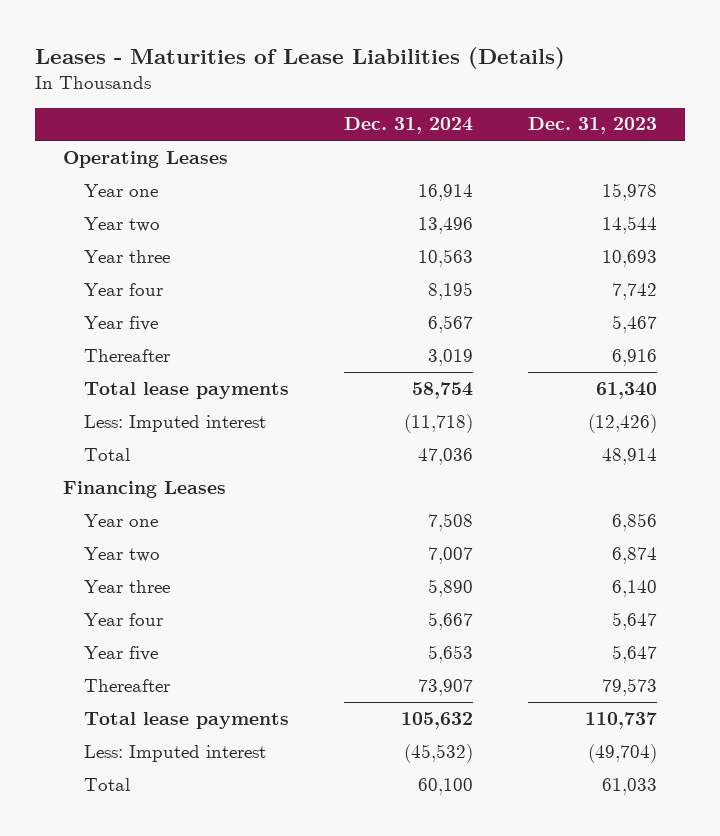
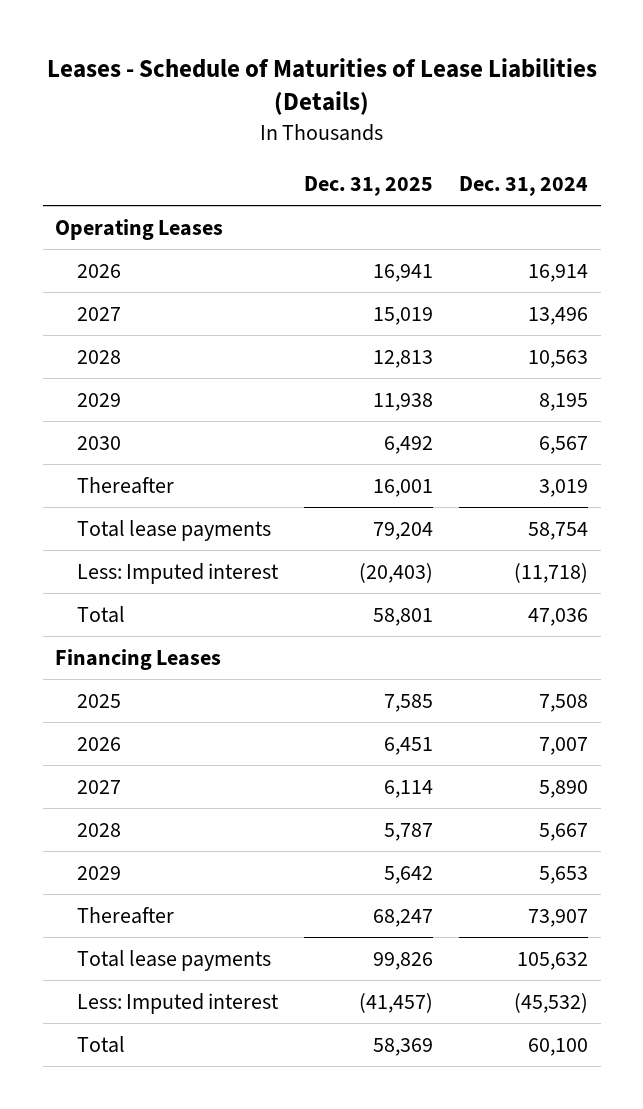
- Leases - Maturities of Lease Liabilities (Details)
+ Leases - Schedule of Maturities of Lease Liabilities (Details)
- | Dec. 31, 2024 | Dec. 31, 2023
+ | Dec. 31, 2025 | Dec. 31, 2024
- Year one | 16,914 | 15,978
- Year two | 13,496 | 14,544
- Year three | 10,563 | 10,693
- Year four | 8,195 | 7,742
- Year five | 6,567 | 5,467
+ 2026 | 16,941 | 16,914
+ 2027 | 15,019 | 13,496
+ 2028 | 12,813 | 10,563
+ 2029 | 11,938 | 8,195
+ 2030 | 6,492 | 6,567
- Year one | 7,508 | 6,856
- Year two | 7,007 | 6,874
- Year three | 5,890 | 6,140
- Year four | 5,667 | 5,647
- Year five | 5,653 | 5,647
+ 2025 | 7,585 | 7,508
+ 2026 | 6,451 | 7,007
+ 2027 | 6,114 | 5,890
+ 2028 | 5,787 | 5,667
+ 2029 | 5,642 | 5,653

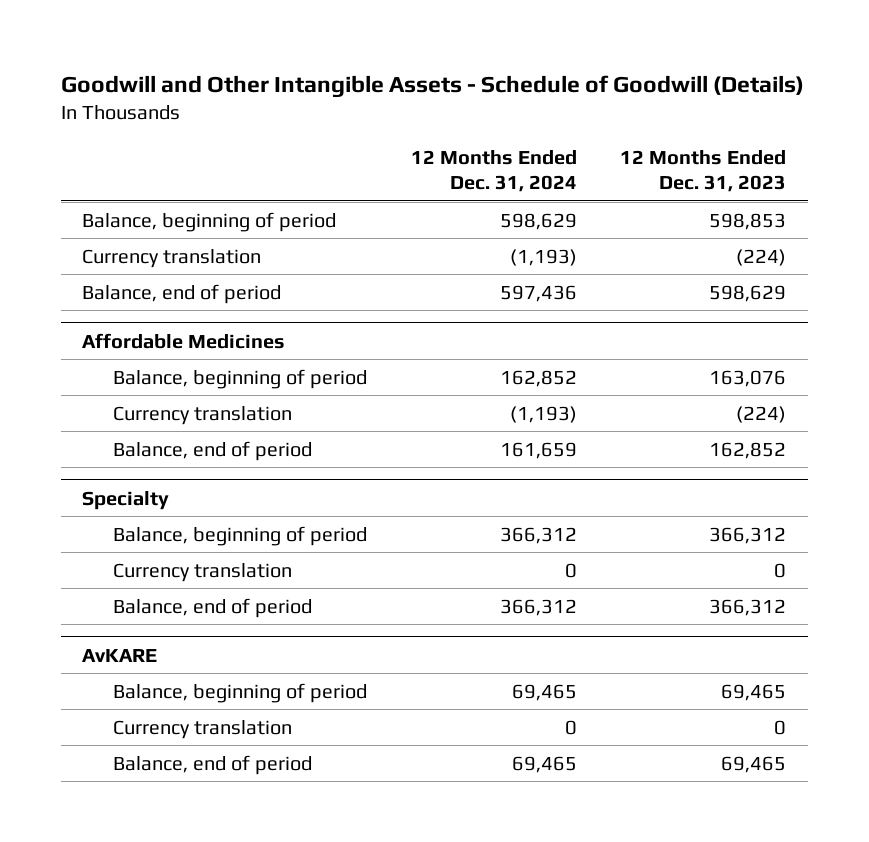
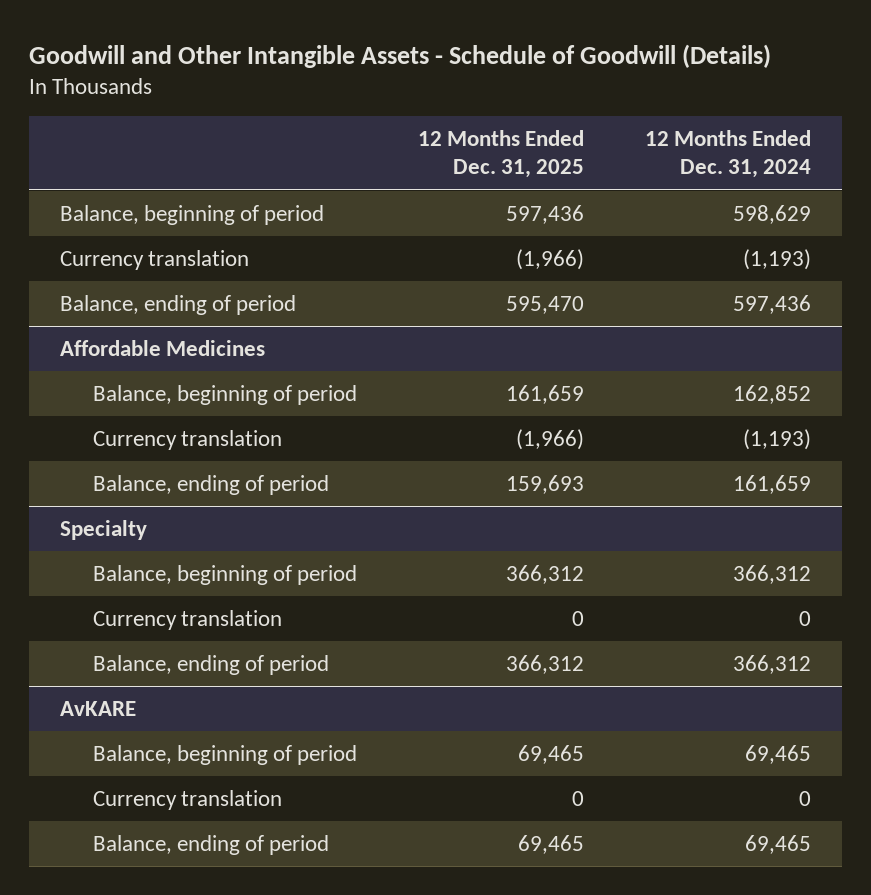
- | 12 Months Ended Dec. 31, 2024 | 12 Months Ended Dec. 31, 2023
+ | 12 Months Ended Dec. 31, 2025 | 12 Months Ended Dec. 31, 2024
- Balance, end of period | 597,436 | 598,629
+ Balance, ending of period | 595,470 | 597,436
@ Affordable Medicines
- Balance, end of period | 161,659 | 162,852
+ Balance, ending of period | 159,693 | 161,659
@ Specialty
- Balance, end of period | 366,312 | 366,312
+ Balance, ending of period | 366,312 | 366,312
@ AvKARE
- Balance, end of period | 69,465 | 69,465
+ Balance, ending of period | 69,465 | 69,465

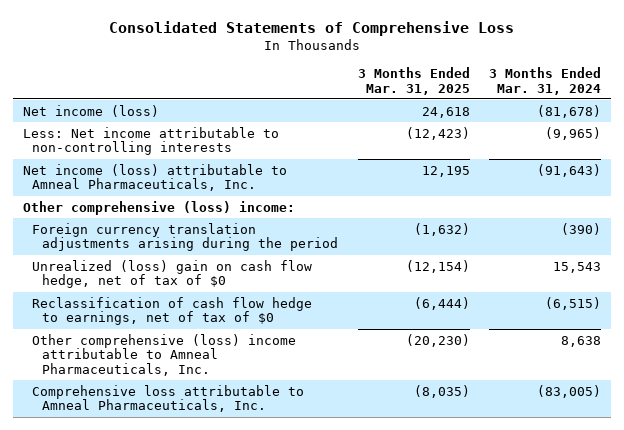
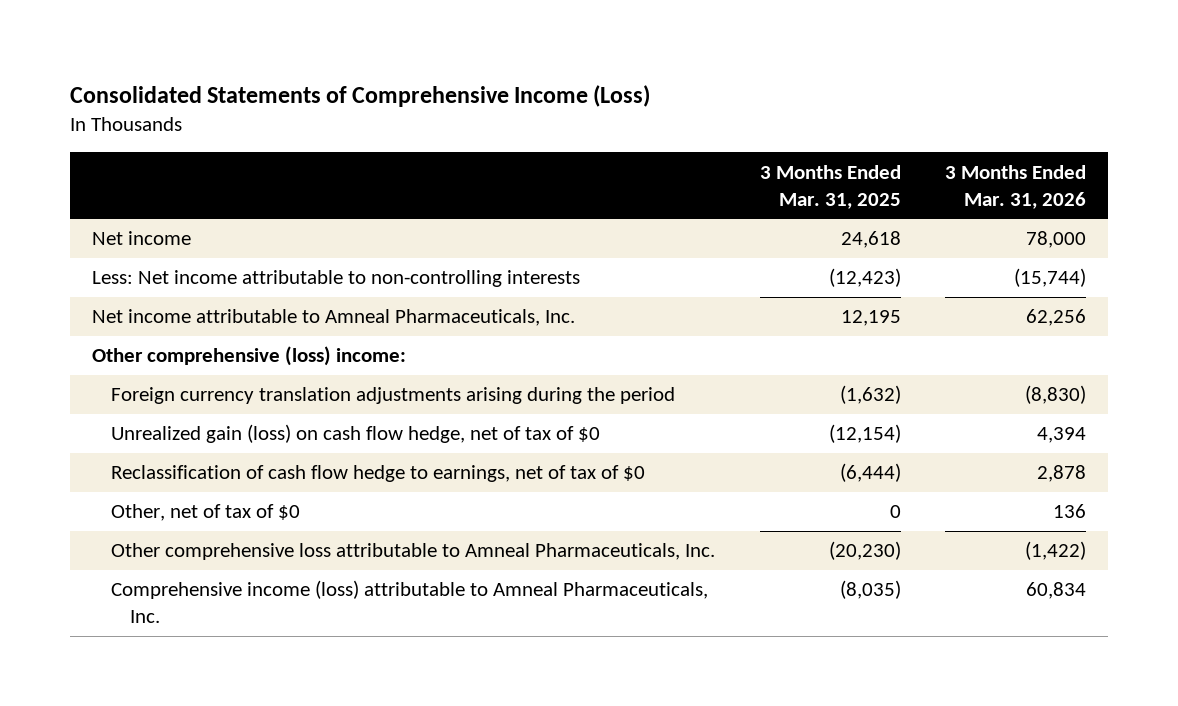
- Consolidated Statements of Comprehensive Loss
+ Consolidated Statements of Comprehensive Income (Loss)
- | 3 Months Ended Mar. 31, 2025 | 3 Months Ended Mar. 31, 2024
+ | 3 Months Ended Mar. 31, 2025 | 3 Months Ended Mar. 31, 2026
- Net income (loss) | 24,618 | (81,678)
+ Net income | 24,618 | 78,000
- Net income (loss) attributable to Amneal Pharmaceuticals, Inc. | 12,195 | (91,643)
+ Net income attributable to Amneal Pharmaceuticals, Inc. | 12,195 | 62,256
- Unrealized (loss) gain on cash flow hedge, net of tax of $0 | (12,154) | 15,543
+ Unrealized gain (loss) on cash flow hedge, net of tax of $0 | (12,154) | 4,394
- Other comprehensive (loss) income attributable to Amneal Pharmaceuticals, Inc. | (20,230) | 8,638
- Comprehensive loss attributable to Amneal Pharmaceuticals, Inc. | (8,035) | (83,005)
+ Other, net of tax of $0 | 0 | 136
+ Other comprehensive loss attributable to Amneal Pharmaceuticals, Inc. | (20,230) | (1,422)
+ Comprehensive income (loss) attributable to Amneal Pharmaceuticals, Inc. | (8,035) | 60,834

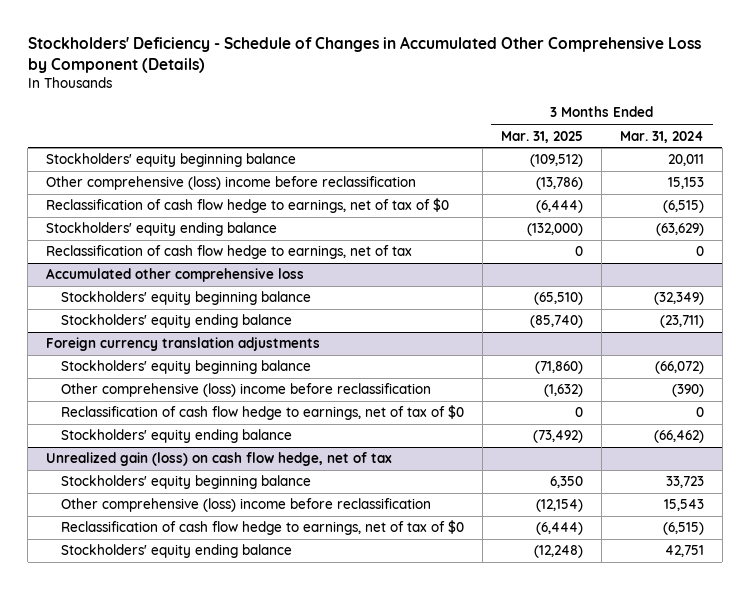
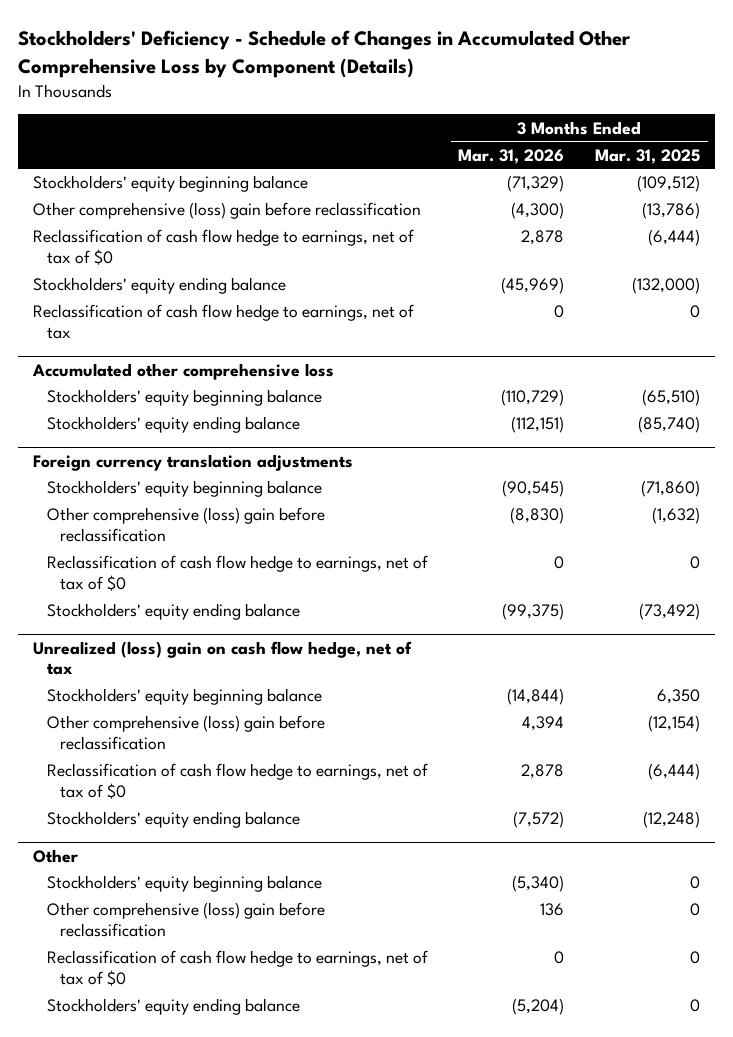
- | 3 Months Ended Mar. 31, 2025 | 3 Months Ended Mar. 31, 2024
+ | 3 Months Ended Mar. 31, 2026 | 3 Months Ended Mar. 31, 2025
- Other comprehensive (loss) income before reclassification | (13,786) | 15,153
+ Other comprehensive (loss) gain before reclassification | (4,300) | (13,786)
@ Foreign currency translation adjustments
- Other comprehensive (loss) income before reclassification | (1,632) | (390)
+ Other comprehensive (loss) gain before reclassification | (8,830) | (1,632)
- Unrealized gain (loss) on cash flow hedge, net of tax
+ Unrealized (loss) gain on cash flow hedge, net of tax
- Other comprehensive (loss) income before reclassification | (12,154) | 15,543
+ Other comprehensive (loss) gain before reclassification | 4,394 | (12,154)
+ Other
+ Stockholders' equity beginning balance | (5,340) | 0
+ Other comprehensive (loss) gain before reclassification | 136 | 0
+ Reclassification of cash flow hedge to earnings, net of tax of $0 | 0 | 0
+ Stockholders' equity ending balance | (5,204) | 0

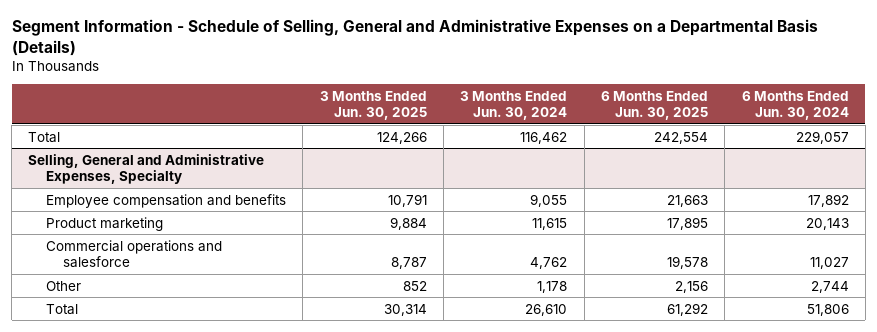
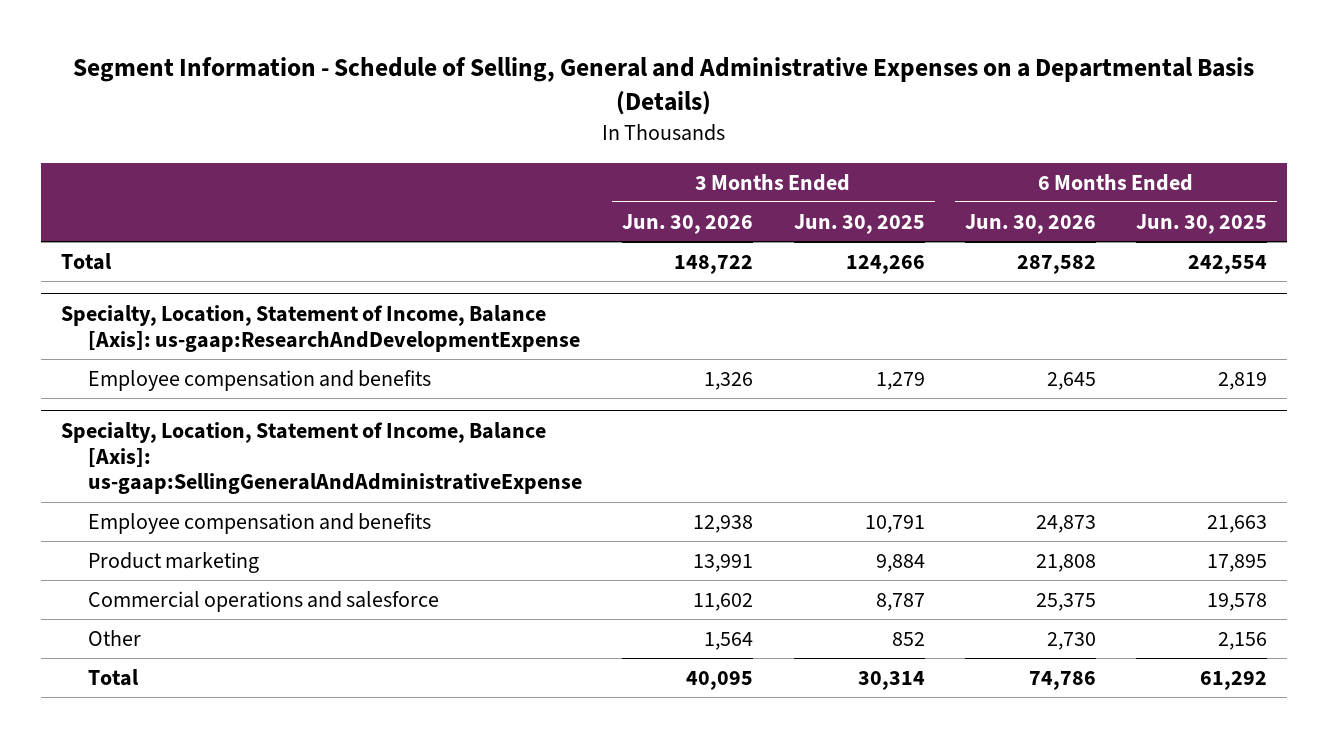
- | 3 Months Ended Jun. 30, 2025 | 3 Months Ended Jun. 30, 2024 | 6 Months Ended Jun. 30, 2025 | 6 Months Ended Jun. 30, 2024
+ | 3 Months Ended Jun. 30, 2026 | 3 Months Ended Jun. 30, 2025 | 6 Months Ended Jun. 30, 2026 | 6 Months Ended Jun. 30, 2025
- Selling, General and Administrative Expenses, Specialty
+ Specialty, Location, Statement of Income, Balance [Axis]: us-gaap:ResearchAndDevelopmentExpense
+ Employee compensation and benefits | 1,326 | 1,279 | 2,645 | 2,819
+ Specialty, Location, Statement of Income, Balance [Axis]: us-gaap:SellingGeneralAndAdministrativeExpense

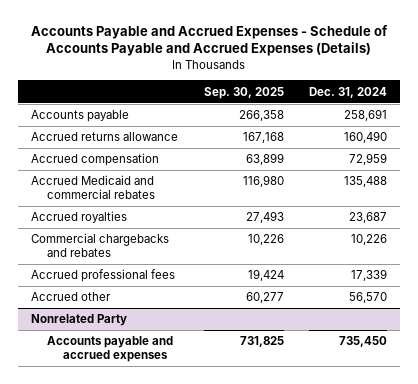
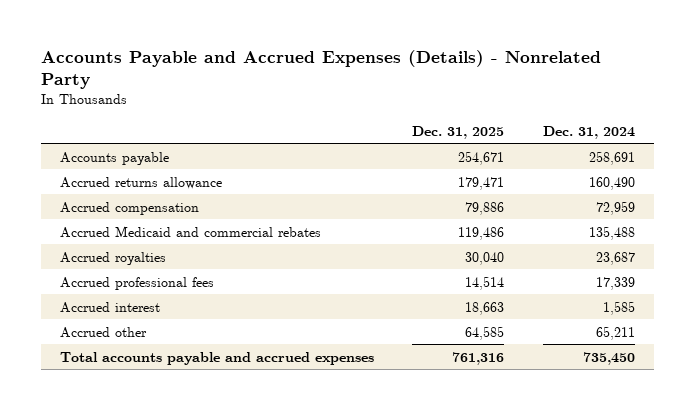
- Accounts Payable and Accrued Expenses - Schedule of Accounts Payable and Accrued Expenses (Details)
+ Accounts Payable and Accrued Expenses (Details) - Nonrelated Party
- | Sep. 30, 2025 | Dec. 31, 2024
+ | Dec. 31, 2025 | Dec. 31, 2024
- Commercial chargebacks and rebates | 10,226 | 10,226
- Accrued other | 60,277 | 56,570
- Nonrelated Party
- Accounts payable and accrued expenses | 731,825 | 735,450
+ Accrued interest | 18,663 | 1,585
+ Accrued other | 64,585 | 65,211
+ Total accounts payable and accrued expenses | 761,316 | 735,450

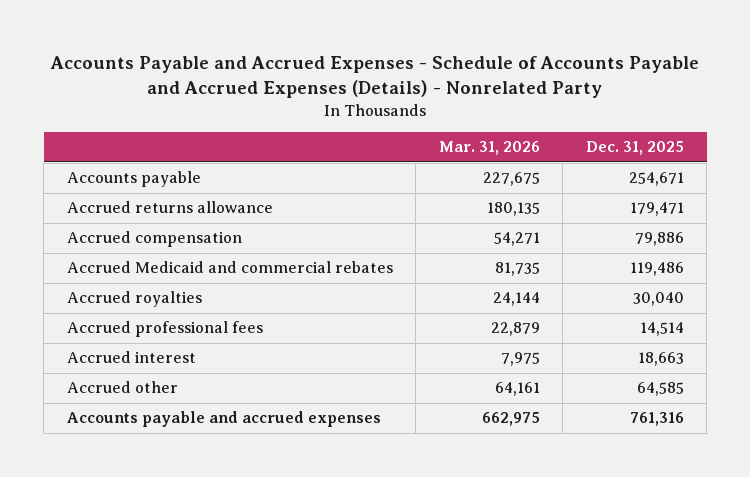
- Accounts Payable and Accrued Expenses (Details) - Nonrelated Party
+ Accounts Payable and Accrued Expenses - Schedule of Accounts Payable and Accrued Expenses (Details) - Nonrelated Party
- | Dec. 31, 2025 | Dec. 31, 2024
+ | Mar. 31, 2026 | Dec. 31, 2025
- Total accounts payable and accrued expenses | 761,316 | 735,450
+ Accounts payable and accrued expenses | 662,975 | 761,316

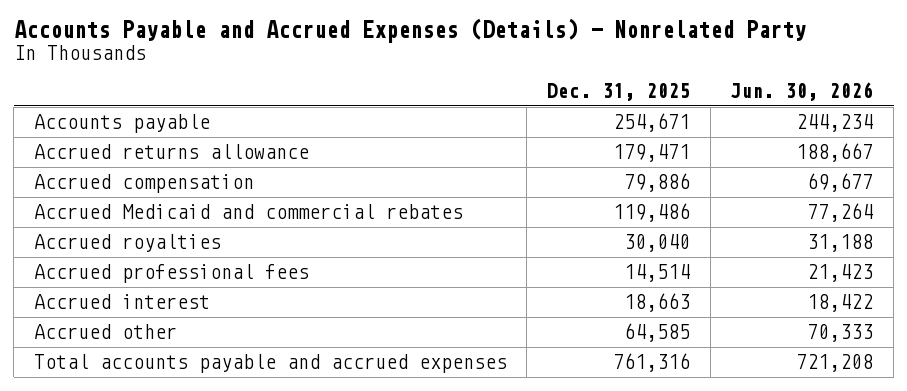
- Accounts Payable and Accrued Expenses - Schedule of Accounts Payable and Accrued Expenses (Details) - Nonrelated Party
+ Accounts Payable and Accrued Expenses (Details) - Nonrelated Party
- | Mar. 31, 2026 | Dec. 31, 2025
+ | Dec. 31, 2025 | Jun. 30, 2026
- Accounts payable and accrued expenses | 662,975 | 761,316
+ Total accounts payable and accrued expenses | 761,316 | 721,208

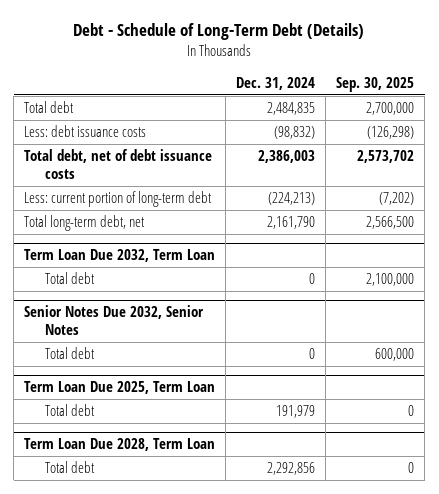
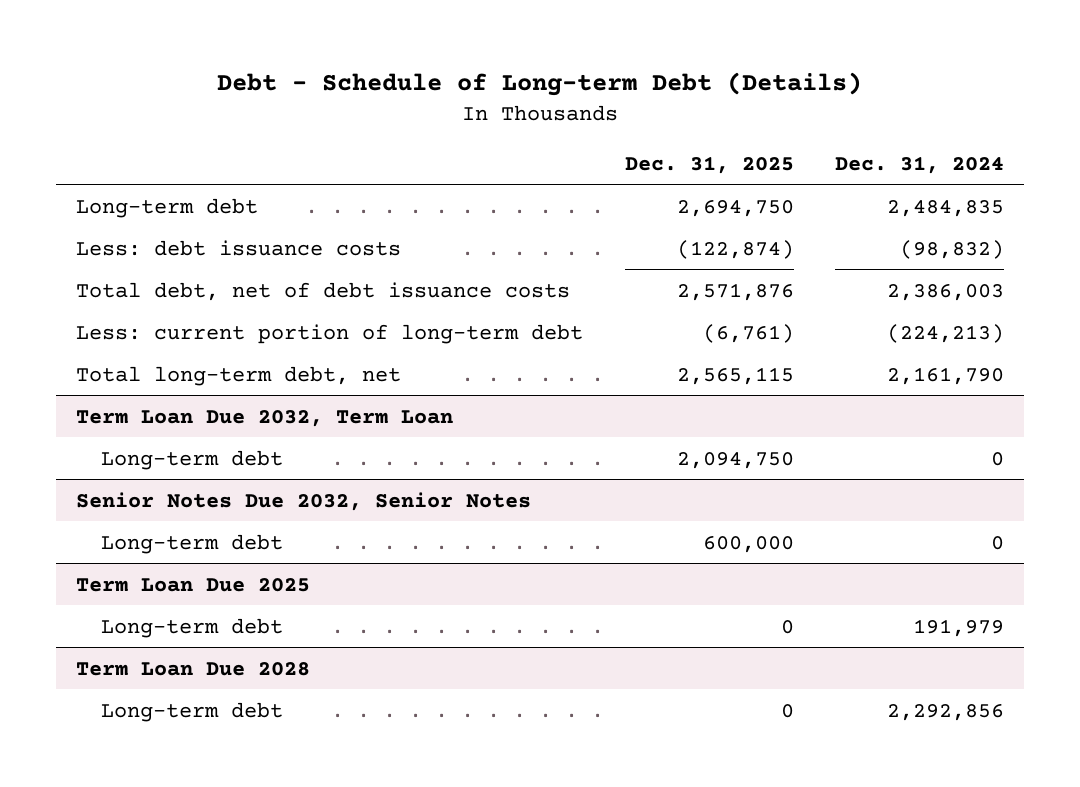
- Debt - Schedule of Long-Term Debt (Details)
+ Debt - Schedule of Long-term Debt (Details)
- | Dec. 31, 2024 | Sep. 30, 2025
+ | Dec. 31, 2025 | Dec. 31, 2024
- Total debt | 2,484,835 | 2,700,000
+ Long-term debt | 2,694,750 | 2,484,835
@ Term Loan Due 2032, Term Loan
- Total debt | 0 | 2,100,000
+ Long-term debt | 2,094,750 | 0
@ Senior Notes Due 2032, Senior Notes
- Total debt | 0 | 600,000
- Term Loan Due 2025, Term Loan
- Total debt | 191,979 | 0
- Term Loan Due 2028, Term Loan
- Total debt | 2,292,856 | 0
@ Senior Notes Due 2032, Senior Notes
+ Long-term debt | 600,000 | 0
+ Term Loan Due 2025
+ Long-term debt | 0 | 191,979
+ Term Loan Due 2028
+ Long-term debt | 0 | 2,292,856

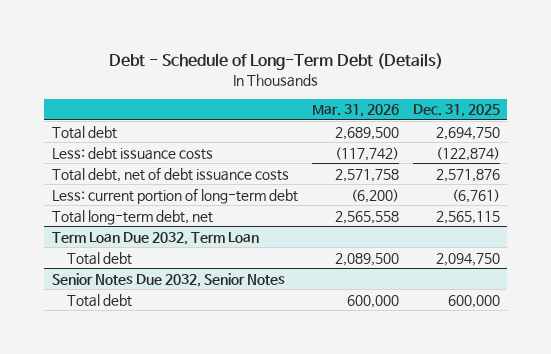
- Debt - Schedule of Long-term Debt (Details)
+ Debt - Schedule of Long-Term Debt (Details)
- | Dec. 31, 2025 | Dec. 31, 2024
+ | Mar. 31, 2026 | Dec. 31, 2025
- Long-term debt | 2,694,750 | 2,484,835
+ Total debt | 2,689,500 | 2,694,750
@ Term Loan Due 2032, Term Loan
- Long-term debt | 2,094,750 | 0
+ Total debt | 2,089,500 | 2,094,750
@ Senior Notes Due 2032, Senior Notes
- Long-term debt | 600,000 | 0
- Term Loan Due 2025
- Long-term debt | 0 | 191,979
- Term Loan Due 2028
- Long-term debt | 0 | 2,292,856
@ Senior Notes Due 2032, Senior Notes
+ Total debt | 600,000 | 600,000

